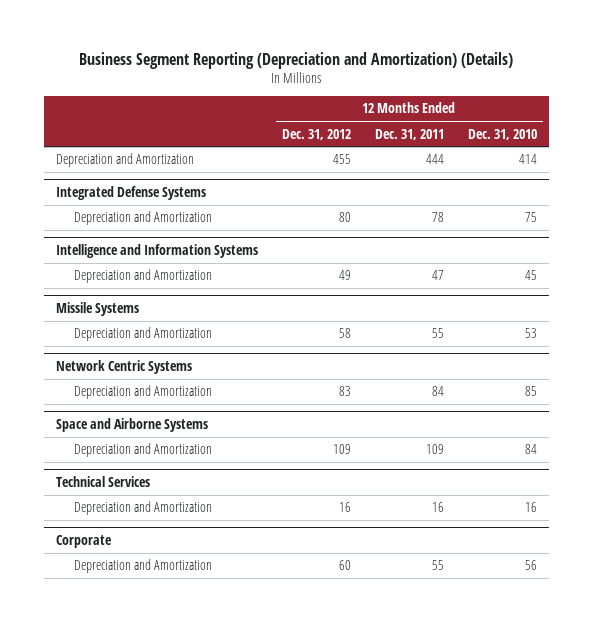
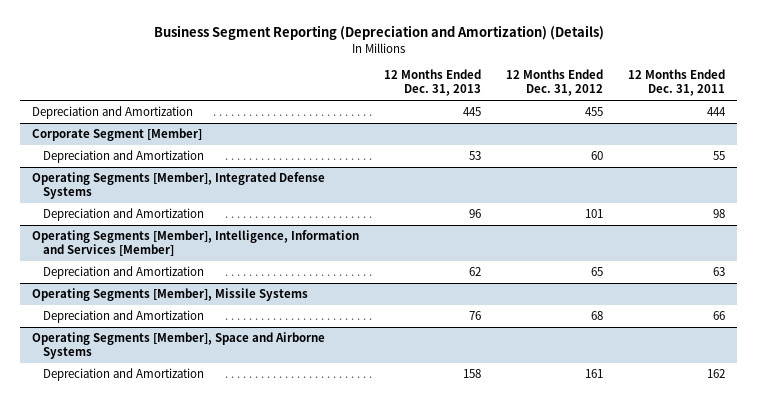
- | 12 Months Ended Dec. 31, 2012 | 12 Months Ended Dec. 31, 2011 | 12 Months Ended Dec. 31, 2010
+ | 12 Months Ended Dec. 31, 2013 | 12 Months Ended Dec. 31, 2012 | 12 Months Ended Dec. 31, 2011
- Integrated Defense Systems
- Depreciation and Amortization | 80 | 78 | 75
- Intelligence and Information Systems
- Depreciation and Amortization | 49 | 47 | 45
- Missile Systems
- Depreciation and Amortization | 58 | 55 | 53
- Network Centric Systems
- Depreciation and Amortization | 83 | 84 | 85
- Space and Airborne Systems
- Depreciation and Amortization | 109 | 109 | 84
- Technical Services
- Depreciation and Amortization | 16 | 16 | 16
- Corporate
+ Corporate Segment [Member]
+ Operating Segments [Member], Integrated Defense Systems
+ Depreciation and Amortization | 96 | 101 | 98
+ Operating Segments [Member], Intelligence, Information and Services [Member]
+ Depreciation and Amortization | 62 | 65 | 63
+ Operating Segments [Member], Missile Systems
+ Depreciation and Amortization | 76 | 68 | 66
+ Operating Segments [Member], Space and Airborne Systems
+ Depreciation and Amortization | 158 | 161 | 162

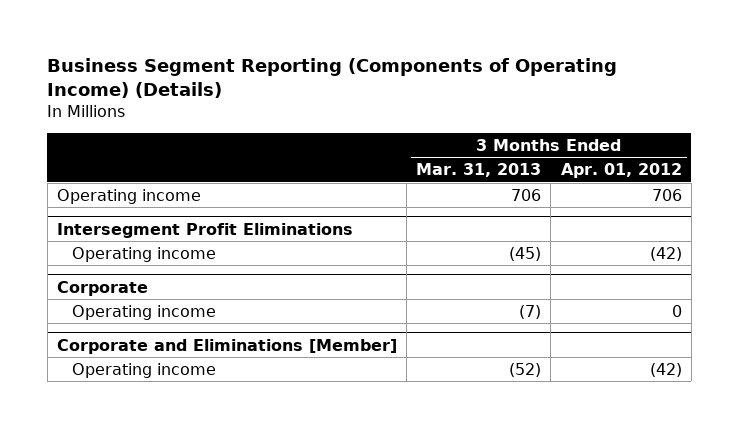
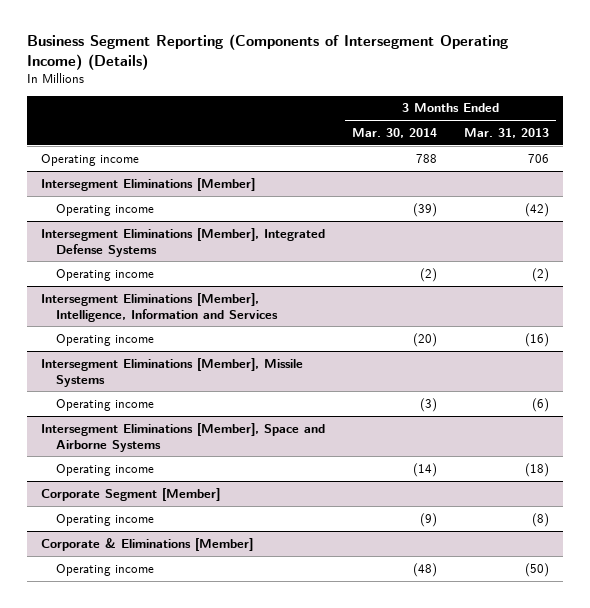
- Business Segment Reporting (Components of Operating Income) (Details)
+ Business Segment Reporting (Components of Intersegment Operating Income) (Details)
- | 3 Months Ended Mar. 31, 2013 | 3 Months Ended Apr. 01, 2012
+ | 3 Months Ended Mar. 30, 2014 | 3 Months Ended Mar. 31, 2013
- Intersegment Profit Eliminations
- Operating income | (45) | (42)
- Corporate
- Operating income | (7) | 0
- Corporate and Eliminations [Member]
- Operating income | (52) | (42)
+ Intersegment Eliminations [Member]
+ Operating income | (39) | (42)
+ Intersegment Eliminations [Member], Integrated Defense Systems
+ Operating income | (2) | (2)
+ Intersegment Eliminations [Member], Intelligence, Information and Services
+ Operating income | (20) | (16)
+ Intersegment Eliminations [Member], Missile Systems
+ Operating income | (3) | (6)
+ Intersegment Eliminations [Member], Space and Airborne Systems
+ Operating income | (14) | (18)
+ Corporate Segment [Member]
+ Operating income | (9) | (8)
+ Corporate & Eliminations [Member]
+ Operating income | (48) | (50)

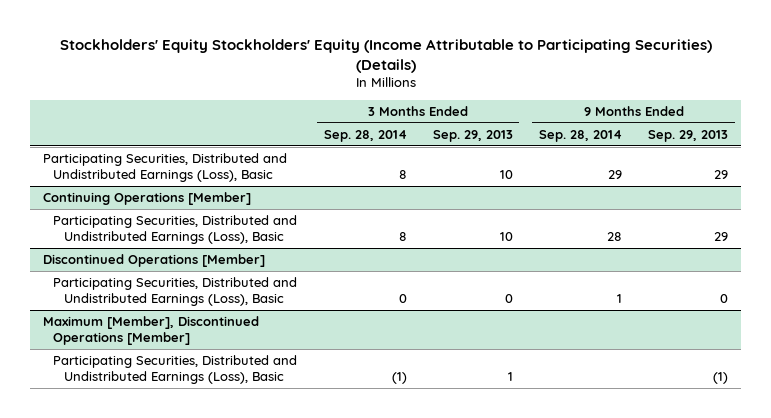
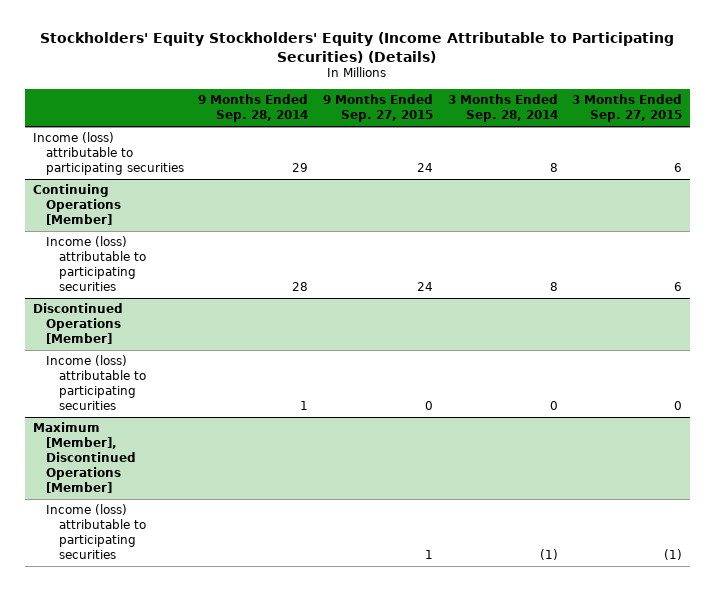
- | 3 Months Ended Sep. 28, 2014 | 3 Months Ended Sep. 29, 2013 | 9 Months Ended Sep. 28, 2014 | 9 Months Ended Sep. 29, 2013
+ | 9 Months Ended Sep. 28, 2014 | 9 Months Ended Sep. 27, 2015 | 3 Months Ended Sep. 28, 2014 | 3 Months Ended Sep. 27, 2015
- Participating Securities, Distributed and Undistributed Earnings (Loss), Basic | 8 | 10 | 29 | 29
+ Income (loss) attributable to participating securities | 29 | 24 | 8 | 6
@ Continuing Operations [Member]
- Participating Securities, Distributed and Undistributed Earnings (Loss), Basic | 8 | 10 | 28 | 29
+ Income (loss) attributable to participating securities | 28 | 24 | 8 | 6
@ Discontinued Operations [Member]
- Participating Securities, Distributed and Undistributed Earnings (Loss), Basic | 0 | 0 | 1 | 0
+ Income (loss) attributable to participating securities | 1 | 0 | 0 | 0
@ Maximum [Member], Discontinued Operations [Member]
- Participating Securities, Distributed and Undistributed Earnings (Loss), Basic | (1) | 1 | | (1)
+ Income (loss) attributable to participating securities | | 1 | (1) | (1)

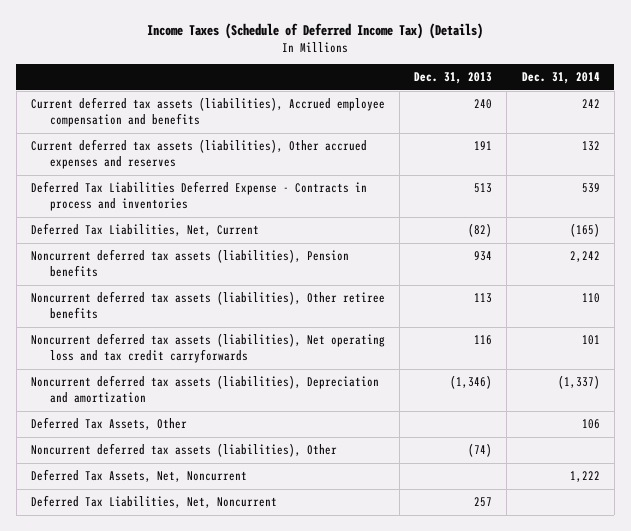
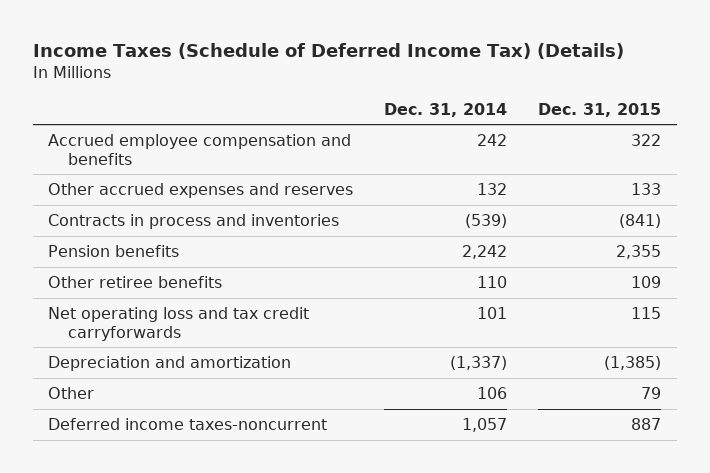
- | Dec. 31, 2013 | Dec. 31, 2014
+ | Dec. 31, 2014 | Dec. 31, 2015
- Current deferred tax assets (liabilities), Accrued employee compensation and benefits | 240 | 242
- Current deferred tax assets (liabilities), Other accrued expenses and reserves | 191 | 132
- Deferred Tax Liabilities Deferred Expense - Contracts in process and inventories | 513 | 539
- Deferred Tax Liabilities, Net, Current | (82) | (165)
- Noncurrent deferred tax assets (liabilities), Pension benefits | 934 | 2,242
- Noncurrent deferred tax assets (liabilities), Other retiree benefits | 113 | 110
- Noncurrent deferred tax assets (liabilities), Net operating loss and tax credit carryforwards | 116 | 101
- Noncurrent deferred tax assets (liabilities), Depreciation and amortization | (1,346) | (1,337)
- Deferred Tax Assets, Other | | 106
- Noncurrent deferred tax assets (liabilities), Other | (74) |
- Deferred Tax Assets, Net, Noncurrent | | 1,222
- Deferred Tax Liabilities, Net, Noncurrent | 257 |
+ Accrued employee compensation and benefits | 242 | 322
+ Other accrued expenses and reserves | 132 | 133
+ Contracts in process and inventories | (539) | (841)
+ Pension benefits | 2,242 | 2,355
+ Other retiree benefits | 110 | 109
+ Net operating loss and tax credit carryforwards | 101 | 115
+ Depreciation and amortization | (1,337) | (1,385)
+ Other | 106 | 79
+ Deferred income taxes-noncurrent | 1,057 | 887

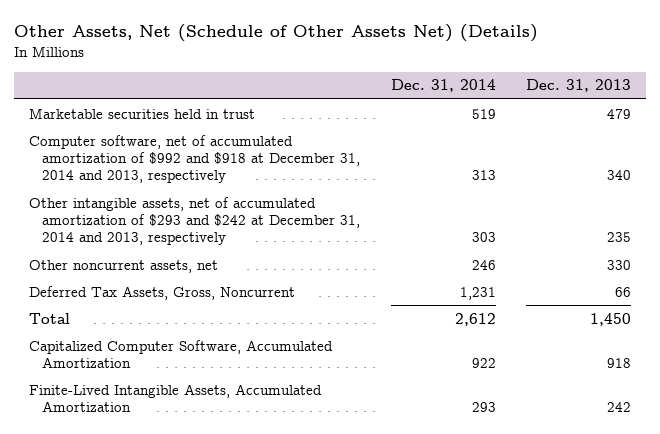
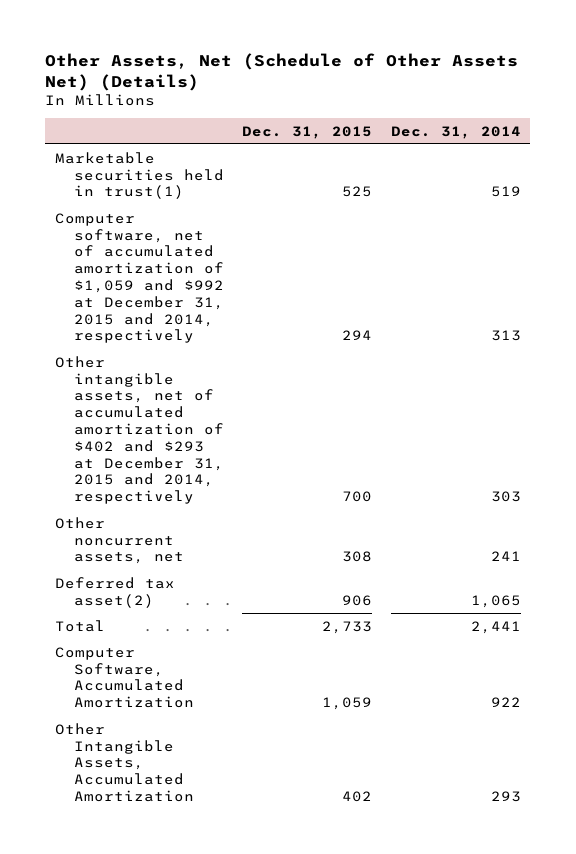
- | Dec. 31, 2014 | Dec. 31, 2013
+ | Dec. 31, 2015 | Dec. 31, 2014
- Marketable securities held in trust | 519 | 479
- Computer software, net of accumulated amortization of $992 and $918 at December 31, 2014 and 2013, respectively | 313 | 340
- Other intangible assets, net of accumulated amortization of $293 and $242 at December 31, 2014 and 2013, respectively | 303 | 235
- Other noncurrent assets, net | 246 | 330
- Deferred Tax Assets, Gross, Noncurrent | 1,231 | 66
- Total | 2,612 | 1,450
- Capitalized Computer Software, Accumulated Amortization | 922 | 918
- Finite-Lived Intangible Assets, Accumulated Amortization | 293 | 242
+ Marketable securities held in trust(1) | 525 | 519
+ Computer software, net of accumulated amortization of $1,059 and $992 at December 31, 2015 and 2014, respectively | 294 | 313
+ Other intangible assets, net of accumulated amortization of $402 and $293 at December 31, 2015 and 2014, respectively | 700 | 303
+ Other noncurrent assets, net | 308 | 241
+ Deferred tax asset(2) | 906 | 1,065
+ Total | 2,733 | 2,441
+ Computer Software, Accumulated Amortization | 1,059 | 922
+ Other Intangible Assets, Accumulated Amortization | 402 | 293

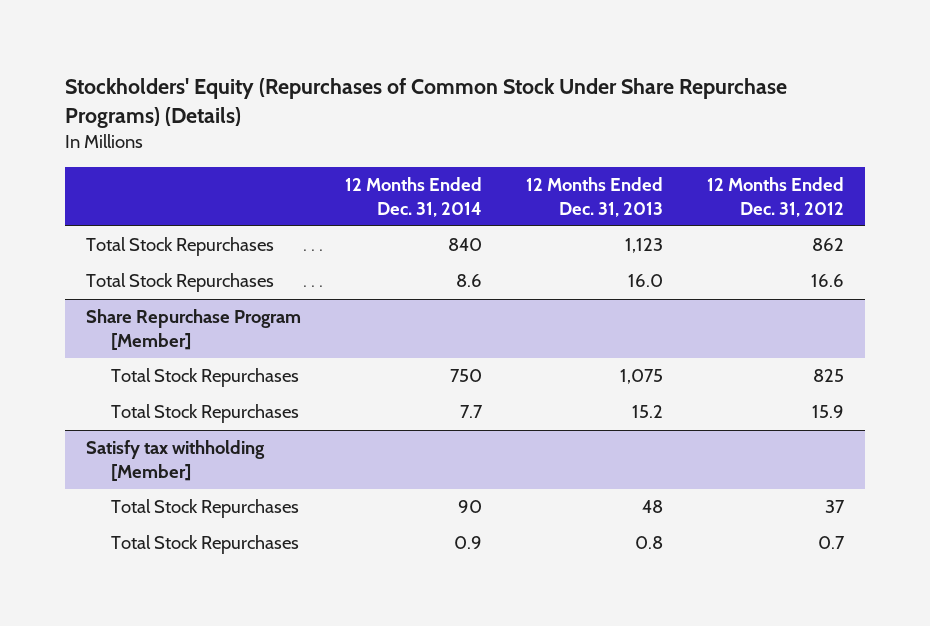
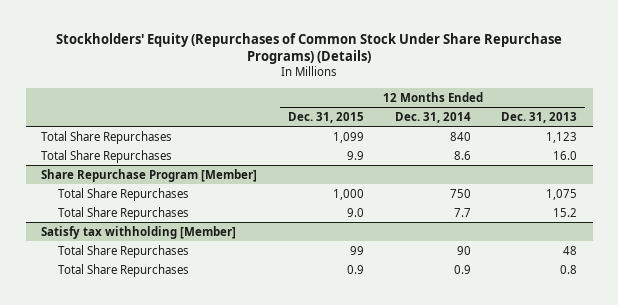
- | 12 Months Ended Dec. 31, 2014 | 12 Months Ended Dec. 31, 2013 | 12 Months Ended Dec. 31, 2012
+ | 12 Months Ended Dec. 31, 2015 | 12 Months Ended Dec. 31, 2014 | 12 Months Ended Dec. 31, 2013
- Total Stock Repurchases | 840 | 1,123 | 862
- Total Stock Repurchases | 8.6 | 16.0 | 16.6
+ Total Share Repurchases | 1,099 | 840 | 1,123
+ Total Share Repurchases | 9.9 | 8.6 | 16.0
@ Share Repurchase Program [Member]
- Total Stock Repurchases | 750 | 1,075 | 825
- Total Stock Repurchases | 7.7 | 15.2 | 15.9
+ Total Share Repurchases | 1,000 | 750 | 1,075
+ Total Share Repurchases | 9.0 | 7.7 | 15.2
@ Satisfy tax withholding [Member]
- Total Stock Repurchases | 90 | 48 | 37
- Total Stock Repurchases | 0.9 | 0.8 | 0.7
+ Total Share Repurchases | 99 | 90 | 48
+ Total Share Repurchases | 0.9 | 0.9 | 0.8

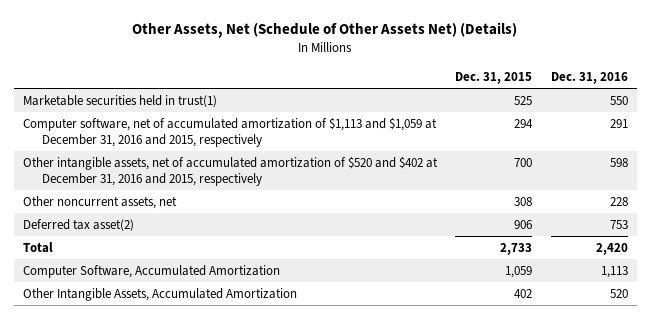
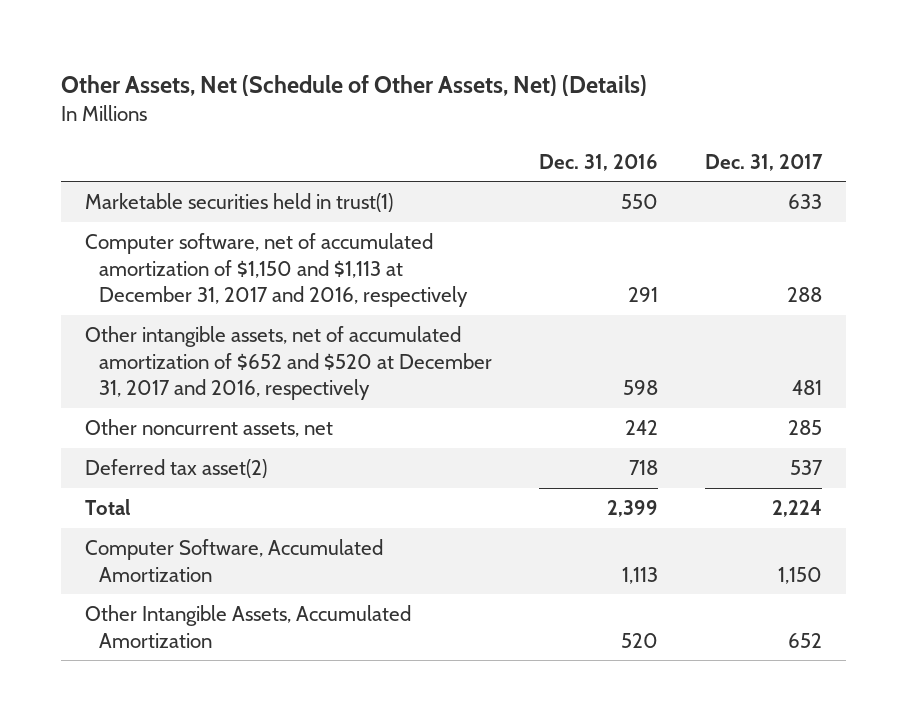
- Other Assets, Net (Schedule of Other Assets Net) (Details)
+ Other Assets, Net (Schedule of Other Assets, Net) (Details)
- | Dec. 31, 2015 | Dec. 31, 2016
+ | Dec. 31, 2016 | Dec. 31, 2017
- Computer software, net of accumulated amortization of $1,113 and $1,059 at December 31, 2016 and 2015, respectively | 294 | 291
- Other intangible assets, net of accumulated amortization of $520 and $402 at December 31, 2016 and 2015, respectively | 700 | 598
- Other noncurrent assets, net | 308 | 228
- Deferred tax asset(2) | 906 | 753
- Total | 2,733 | 2,420
+ Computer software, net of accumulated amortization of $1,150 and $1,113 at December 31, 2017 and 2016, respectively | 291 | 288
+ Other intangible assets, net of accumulated amortization of $652 and $520 at December 31, 2017 and 2016, respectively | 598 | 481
+ Other noncurrent assets, net | 242 | 285
+ Deferred tax asset(2) | 718 | 537
+ Total | 2,399 | 2,224

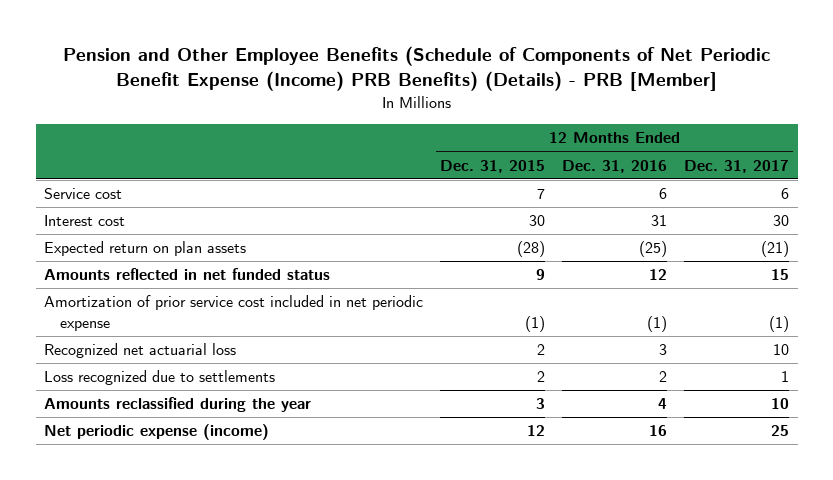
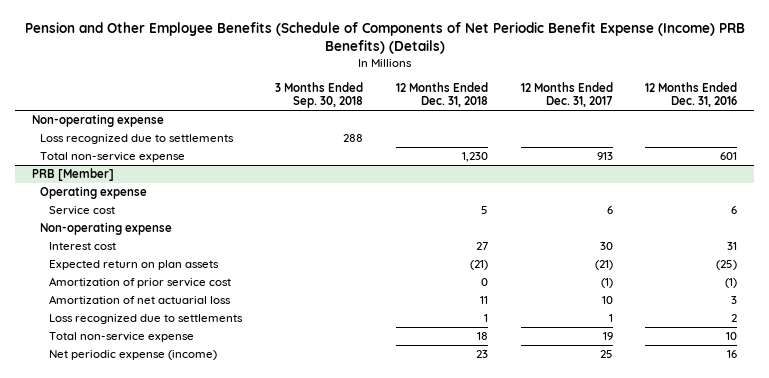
- Pension and Other Employee Benefits (Schedule of Components of Net Periodic Benefit Expense (Income) PRB Benefits) (Details) - PRB [Member]
+ Pension and Other Employee Benefits (Schedule of Components of Net Periodic Benefit Expense (Income) PRB Benefits) (Details)
- | 12 Months Ended Dec. 31, 2015 | 12 Months Ended Dec. 31, 2016 | 12 Months Ended Dec. 31, 2017
+ | 3 Months Ended Sep. 30, 2018 | 12 Months Ended Dec. 31, 2018 | 12 Months Ended Dec. 31, 2017 | 12 Months Ended Dec. 31, 2016
+ Non-operating expense
+ Loss recognized due to settlements | 288 | | |
+ Total non-service expense | | 1,230 | 913 | 601
+ PRB [Member]
+ Operating expense
+ Non-operating expense
- Amounts reflected in net funded status | 9 | 12 | 15
- Amortization of prior service cost included in net periodic expense | (1) | (1) | (1)
- Recognized net actuarial loss | 2 | 3 | 10
+ Amortization of prior service cost | | 0 | (1) | (1)
+ Amortization of net actuarial loss | | 11 | 10 | 3
- Amounts reclassified during the year | 3 | 4 | 10
+ Total non-service expense | | 18 | 19 | 10

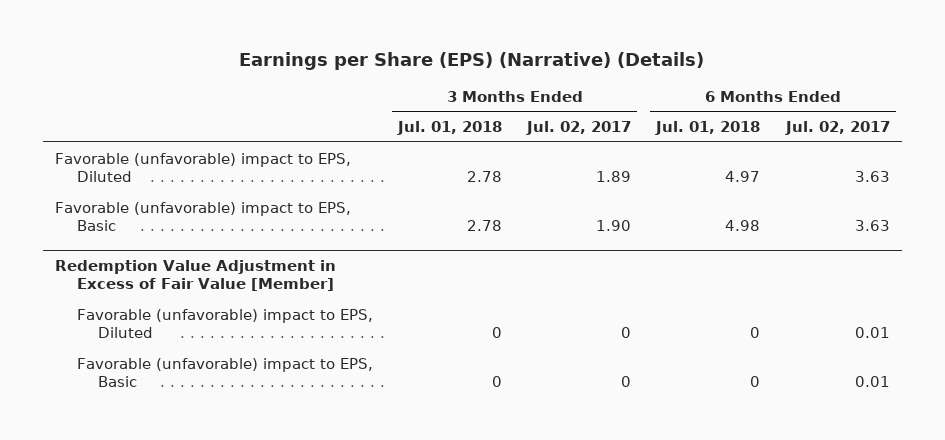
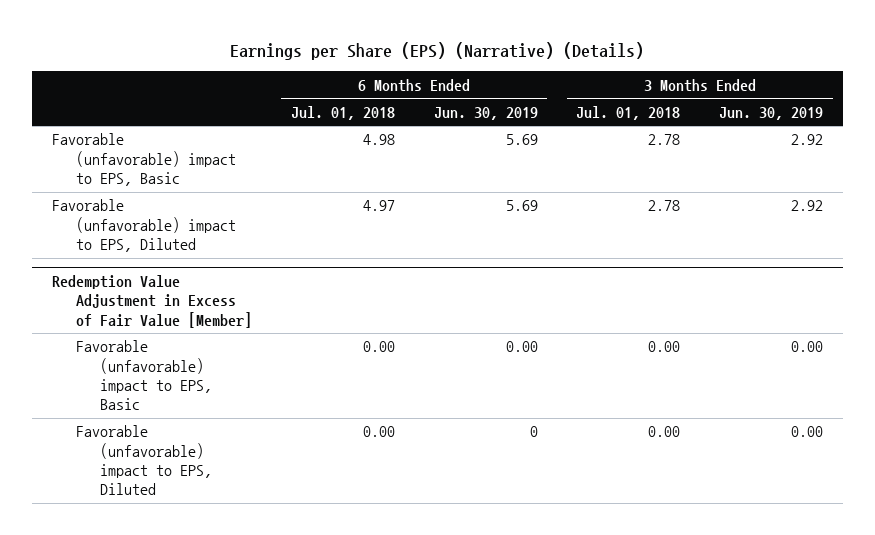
- | 3 Months Ended Jul. 01, 2018 | 3 Months Ended Jul. 02, 2017 | 6 Months Ended Jul. 01, 2018 | 6 Months Ended Jul. 02, 2017
+ | 6 Months Ended Jul. 01, 2018 | 6 Months Ended Jun. 30, 2019 | 3 Months Ended Jul. 01, 2018 | 3 Months Ended Jun. 30, 2019
moved down: Favorable (unfavorable) impact to EPS, Diluted | 4.97 | 5.69 | 2.78 | 2.92
@ Redemption Value Adjustment in Excess of Fair Value [Member]
- Favorable (unfavorable) impact to EPS, Diluted | 0 | 0 | 0 | 0.01
- Favorable (unfavorable) impact to EPS, Basic | 0 | 0 | 0 | 0.01
+ Favorable (unfavorable) impact to EPS, Basic | 0.00 | 0.00 | 0.00 | 0.00
+ Favorable (unfavorable) impact to EPS, Diluted | 0.00 | 0 | 0.00 | 0.00

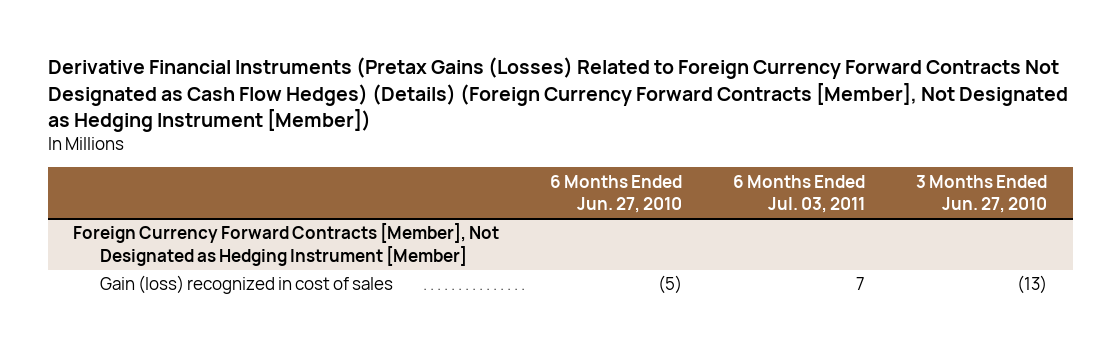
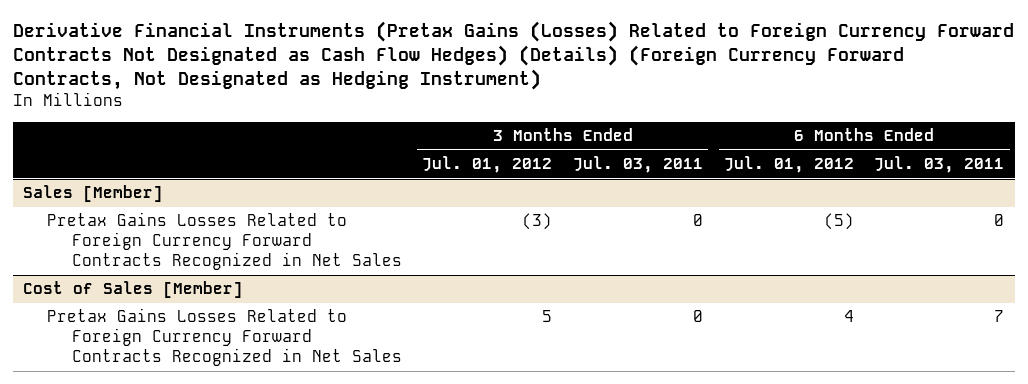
- Derivative Financial Instruments (Pretax Gains (Losses) Related to Foreign Currency Forward Contracts Not Designated as Cash Flow Hedges) (Details) (Foreign Currency Forward Contracts [Member], Not Designated as Hedging Instrument [Member])
+ Derivative Financial Instruments (Pretax Gains (Losses) Related to Foreign Currency Forward Contracts Not Designated as Cash Flow Hedges) (Details) (Foreign Currency Forward Contracts, Not Designated as Hedging Instrument)
- | 6 Months Ended Jun. 27, 2010 | 6 Months Ended Jul. 03, 2011 | 3 Months Ended Jun. 27, 2010
+ | 3 Months Ended Jul. 01, 2012 | 3 Months Ended Jul. 03, 2011 | 6 Months Ended Jul. 01, 2012 | 6 Months Ended Jul. 03, 2011
- Foreign Currency Forward Contracts [Member], Not Designated as Hedging Instrument [Member]
- Gain (loss) recognized in cost of sales | (5) | 7 | (13)
+ Sales [Member]
+ Pretax Gains Losses Related to Foreign Currency Forward Contracts Recognized in Net Sales | (3) | 0 | (5) | 0
+ Cost of Sales [Member]
+ Pretax Gains Losses Related to Foreign Currency Forward Contracts Recognized in Net Sales | 5 | 0 | 4 | 7

